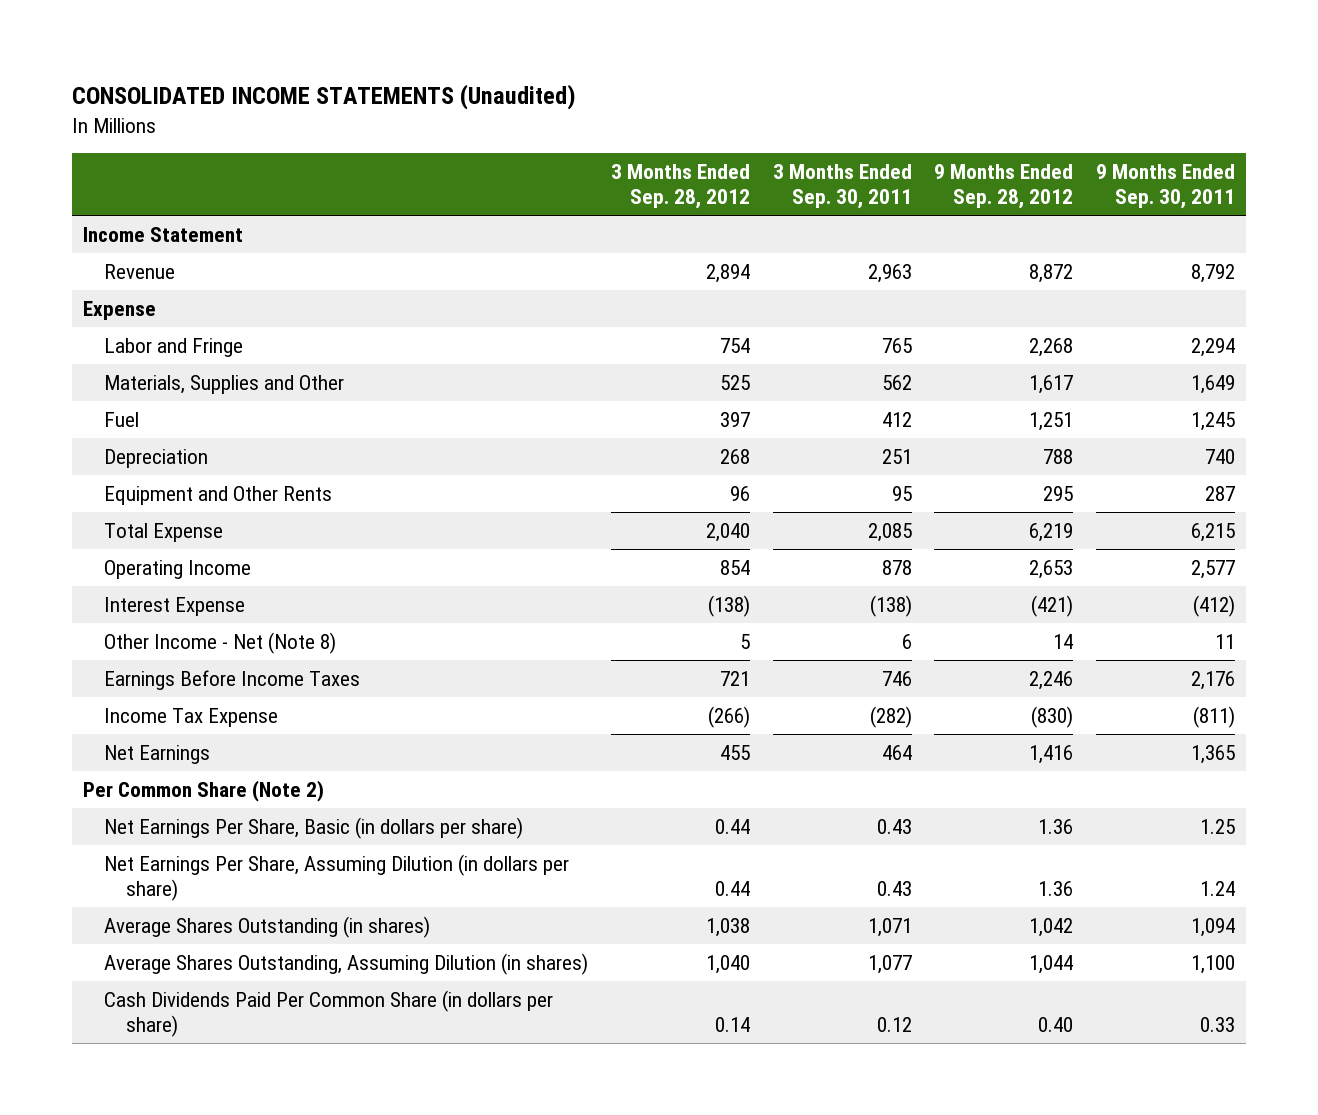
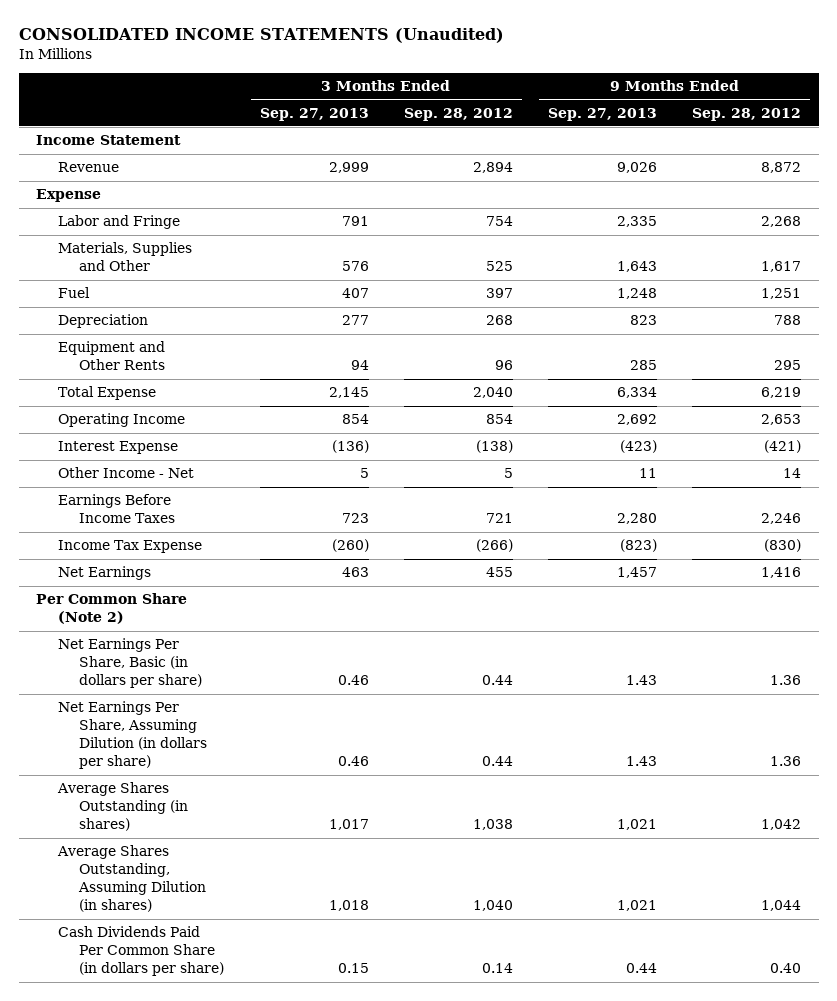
- | 3 Months Ended Sep. 28, 2012 | 3 Months Ended Sep. 30, 2011 | 9 Months Ended Sep. 28, 2012 | 9 Months Ended Sep. 30, 2011
+ | 3 Months Ended Sep. 27, 2013 | 3 Months Ended Sep. 28, 2012 | 9 Months Ended Sep. 27, 2013 | 9 Months Ended Sep. 28, 2012
- Other Income - Net (Note 8) | 5 | 6 | 14 | 11
+ Other Income - Net | 5 | 5 | 11 | 14

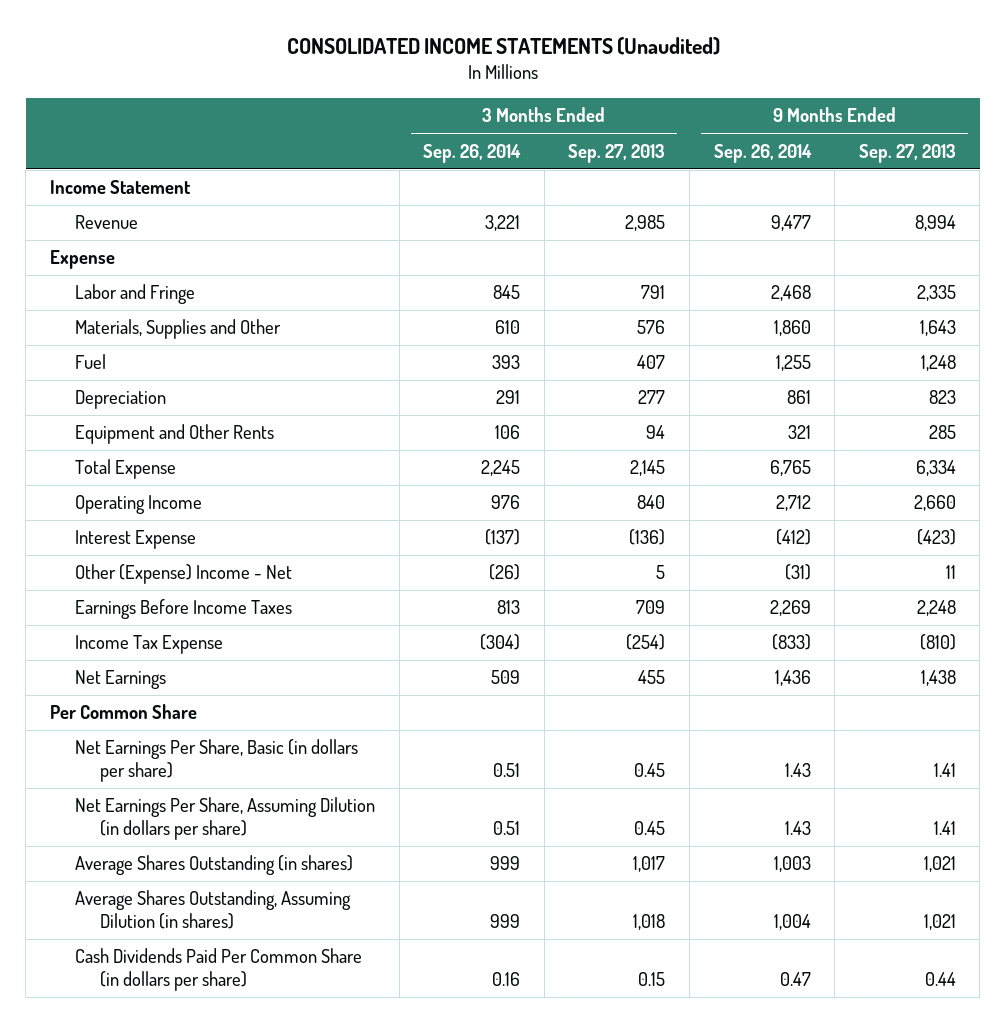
- | 3 Months Ended Sep. 27, 2013 | 3 Months Ended Sep. 28, 2012 | 9 Months Ended Sep. 27, 2013 | 9 Months Ended Sep. 28, 2012
+ | 3 Months Ended Sep. 26, 2014 | 3 Months Ended Sep. 27, 2013 | 9 Months Ended Sep. 26, 2014 | 9 Months Ended Sep. 27, 2013
- Revenue | 2,999 | 2,894 | 9,026 | 8,872
+ Revenue | 3,221 | 2,985 | 9,477 | 8,994
- Operating Income | 854 | 854 | 2,692 | 2,653
+ Operating Income | 976 | 840 | 2,712 | 2,660
- Other Income - Net | 5 | 5 | 11 | 14
- Earnings Before Income Taxes | 723 | 721 | 2,280 | 2,246
- Income Tax Expense | (260) | (266) | (823) | (830)
- Net Earnings | 463 | 455 | 1,457 | 1,416
- Per Common Share (Note 2)
- Net Earnings Per Share, Basic (in dollars per share) | 0.46 | 0.44 | 1.43 | 1.36
- Net Earnings Per Share, Assuming Dilution (in dollars per share) | 0.46 | 0.44 | 1.43 | 1.36
+ Other (Expense) Income - Net | (26) | 5 | (31) | 11
+ Earnings Before Income Taxes | 813 | 709 | 2,269 | 2,248
+ Income Tax Expense | (304) | (254) | (833) | (810)
+ Net Earnings | 509 | 455 | 1,436 | 1,438
+ Per Common Share
+ Net Earnings Per Share, Basic (in dollars per share) | 0.51 | 0.45 | 1.43 | 1.41
+ Net Earnings Per Share, Assuming Dilution (in dollars per share) | 0.51 | 0.45 | 1.43 | 1.41

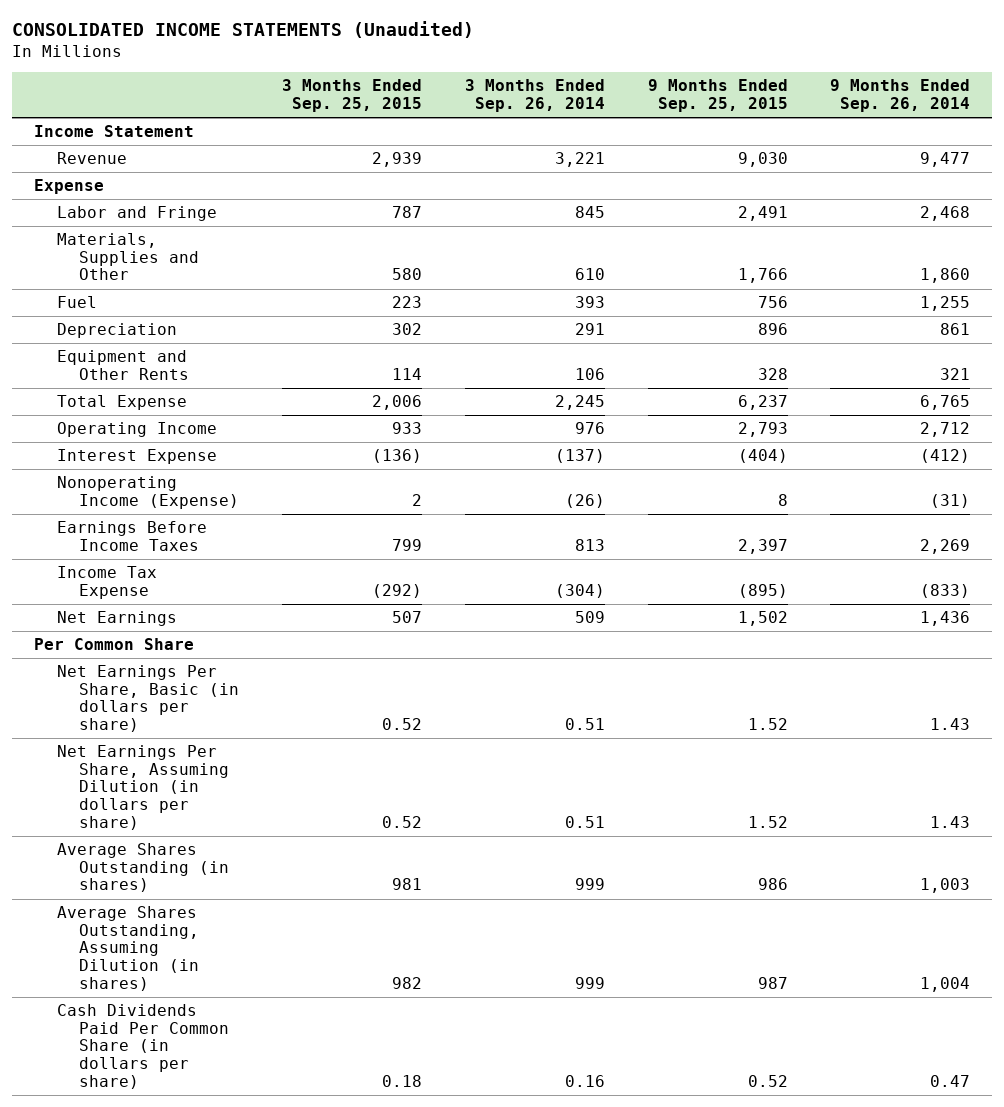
- | 3 Months Ended Sep. 26, 2014 | 3 Months Ended Sep. 27, 2013 | 9 Months Ended Sep. 26, 2014 | 9 Months Ended Sep. 27, 2013
+ | 3 Months Ended Sep. 25, 2015 | 3 Months Ended Sep. 26, 2014 | 9 Months Ended Sep. 25, 2015 | 9 Months Ended Sep. 26, 2014
- Other (Expense) Income - Net | (26) | 5 | (31) | 11
+ Nonoperating Income (Expense) | 2 | (26) | 8 | (31)

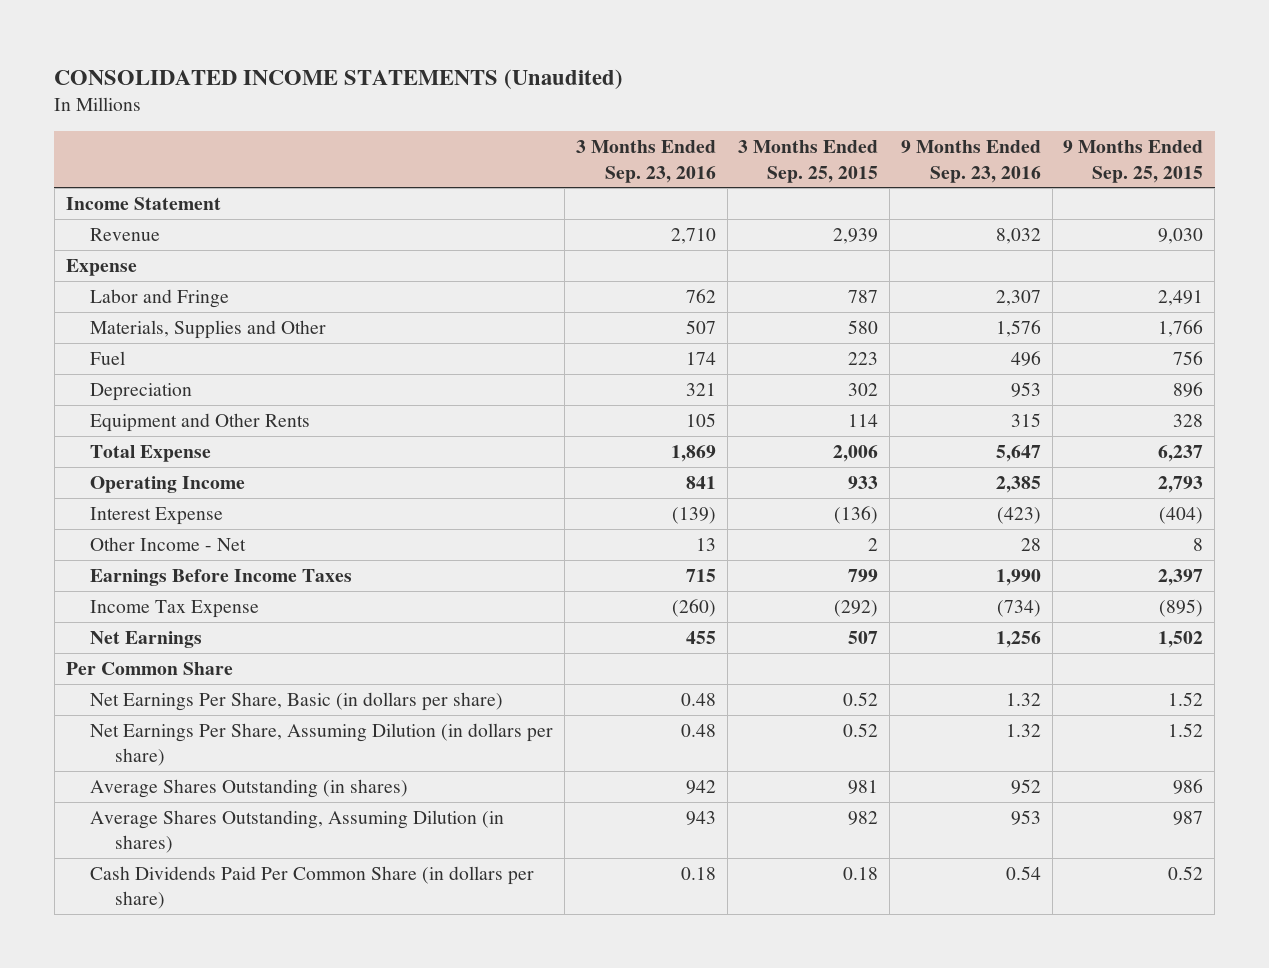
- | 3 Months Ended Sep. 25, 2015 | 3 Months Ended Sep. 26, 2014 | 9 Months Ended Sep. 25, 2015 | 9 Months Ended Sep. 26, 2014
+ | 3 Months Ended Sep. 23, 2016 | 3 Months Ended Sep. 25, 2015 | 9 Months Ended Sep. 23, 2016 | 9 Months Ended Sep. 25, 2015
- Nonoperating Income (Expense) | 2 | (26) | 8 | (31)
+ Other Income - Net | 13 | 2 | 28 | 8

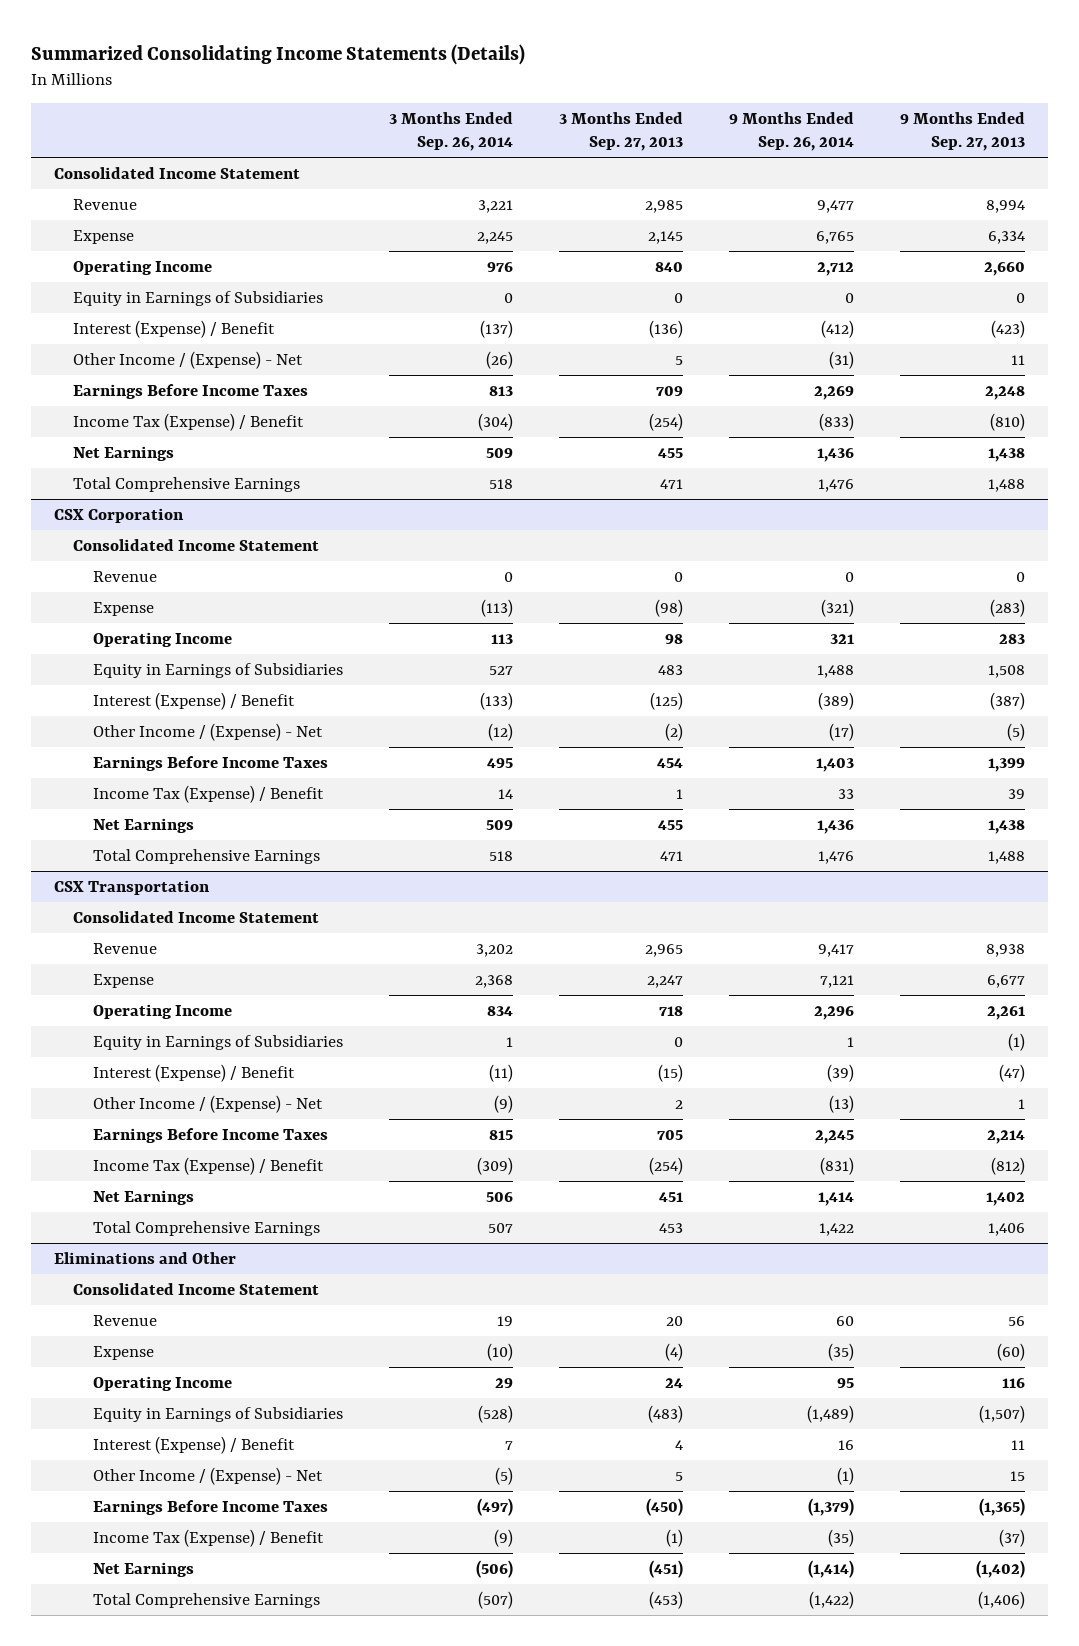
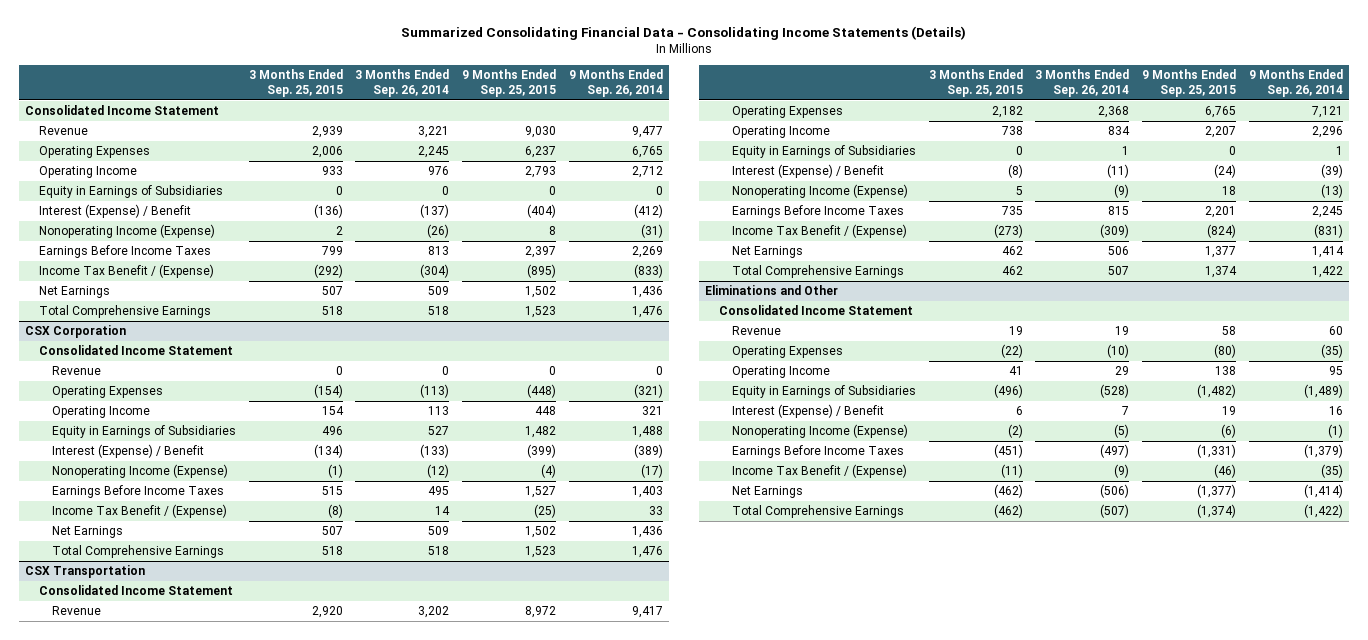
- Summarized Consolidating Income Statements (Details)
+ Summarized Consolidating Financial Data - Consolidating Income Statements (Details)
- | 3 Months Ended Sep. 26, 2014 | 3 Months Ended Sep. 27, 2013 | 9 Months Ended Sep. 26, 2014 | 9 Months Ended Sep. 27, 2013
+ | 3 Months Ended Sep. 25, 2015 | 3 Months Ended Sep. 26, 2014 | 9 Months Ended Sep. 25, 2015 | 9 Months Ended Sep. 26, 2014
- Expense | 2,245 | 2,145 | 6,765 | 6,334
+ Operating Expenses | 2,006 | 2,245 | 6,237 | 6,765
- Other Income / (Expense) - Net | (26) | 5 | (31) | 11
+ Nonoperating Income (Expense) | 2 | (26) | 8 | (31)
- Income Tax (Expense) / Benefit | (304) | (254) | (833) | (810)
+ Income Tax Benefit / (Expense) | (292) | (304) | (895) | (833)
@ CSX Corporation
- Expense | (113) | (98) | (321) | (283)
+ Operating Expenses | (154) | (113) | (448) | (321)
- Other Income / (Expense) - Net | (12) | (2) | (17) | (5)
+ Nonoperating Income (Expense) | (1) | (12) | (4) | (17)
- Income Tax (Expense) / Benefit | 14 | 1 | 33 | 39
+ Income Tax Benefit / (Expense) | (8) | 14 | (25) | 33
@ CSX Transportation
- Expense | 2,368 | 2,247 | 7,121 | 6,677
+ Operating Expenses | 2,182 | 2,368 | 6,765 | 7,121
- Other Income / (Expense) - Net | (9) | 2 | (13) | 1
+ Nonoperating Income (Expense) | 5 | (9) | 18 | (13)
- Income Tax (Expense) / Benefit | (309) | (254) | (831) | (812)
+ Income Tax Benefit / (Expense) | (273) | (309) | (824) | (831)
@ Eliminations and Other
- Expense | (10) | (4) | (35) | (60)
+ Operating Expenses | (22) | (10) | (80) | (35)
- Other Income / (Expense) - Net | (5) | 5 | (1) | 15
+ Nonoperating Income (Expense) | (2) | (5) | (6) | (1)
- Income Tax (Expense) / Benefit | (9) | (1) | (35) | (37)
+ Income Tax Benefit / (Expense) | (11) | (9) | (46) | (35)

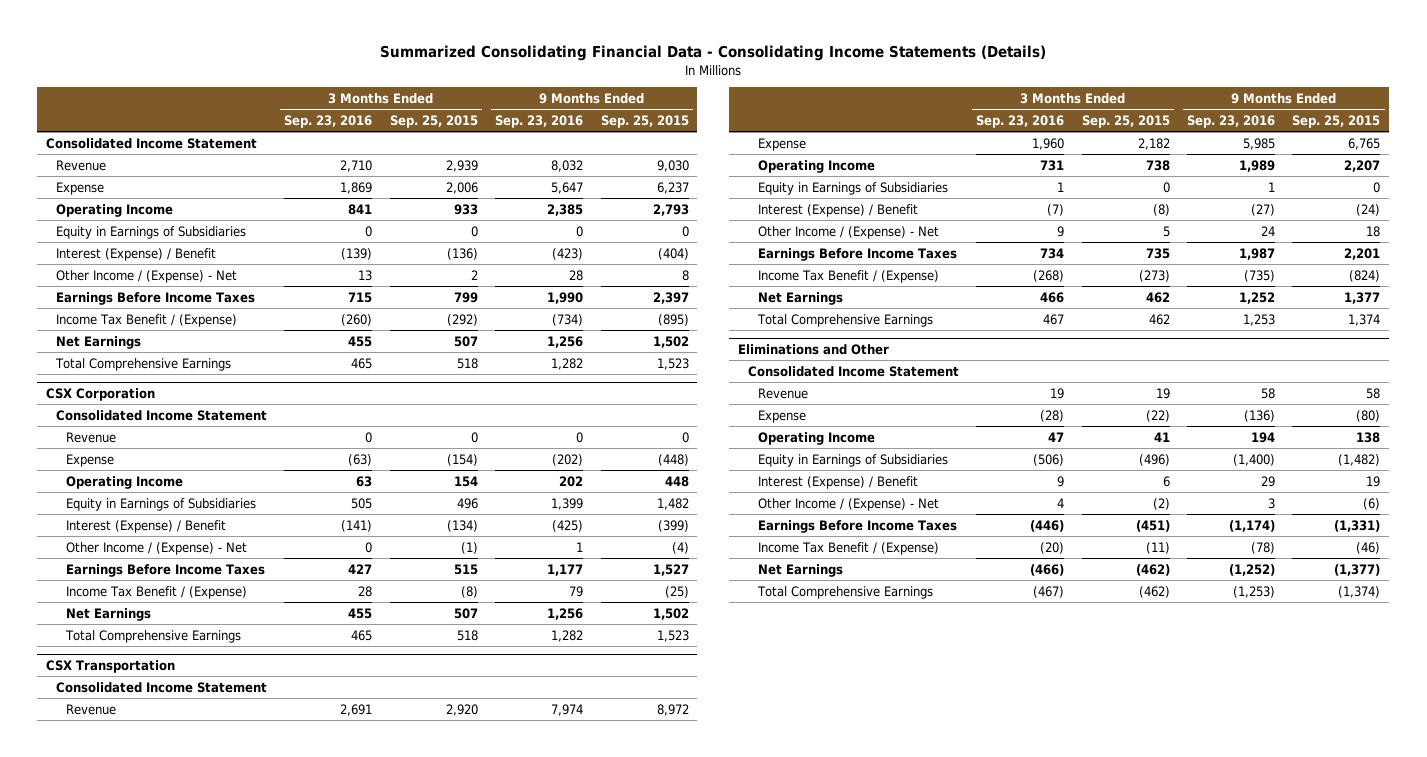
- | 3 Months Ended Sep. 25, 2015 | 3 Months Ended Sep. 26, 2014 | 9 Months Ended Sep. 25, 2015 | 9 Months Ended Sep. 26, 2014
+ | 3 Months Ended Sep. 23, 2016 | 3 Months Ended Sep. 25, 2015 | 9 Months Ended Sep. 23, 2016 | 9 Months Ended Sep. 25, 2015
- Operating Expenses | 2,006 | 2,245 | 6,237 | 6,765
+ Expense | 1,869 | 2,006 | 5,647 | 6,237
- Nonoperating Income (Expense) | 2 | (26) | 8 | (31)
+ Other Income / (Expense) - Net | 13 | 2 | 28 | 8
@ CSX Corporation
- Operating Expenses | (154) | (113) | (448) | (321)
+ Expense | (63) | (154) | (202) | (448)
- Nonoperating Income (Expense) | (1) | (12) | (4) | (17)
+ Other Income / (Expense) - Net | 0 | (1) | 1 | (4)
@ CSX Transportation
- Operating Expenses | 2,182 | 2,368 | 6,765 | 7,121
+ Expense | 1,960 | 2,182 | 5,985 | 6,765
- Nonoperating Income (Expense) | 5 | (9) | 18 | (13)
+ Other Income / (Expense) - Net | 9 | 5 | 24 | 18
@ Eliminations and Other
- Operating Expenses | (22) | (10) | (80) | (35)
+ Expense | (28) | (22) | (136) | (80)
- Nonoperating Income (Expense) | (2) | (5) | (6) | (1)
+ Other Income / (Expense) - Net | 4 | (2) | 3 | (6)

